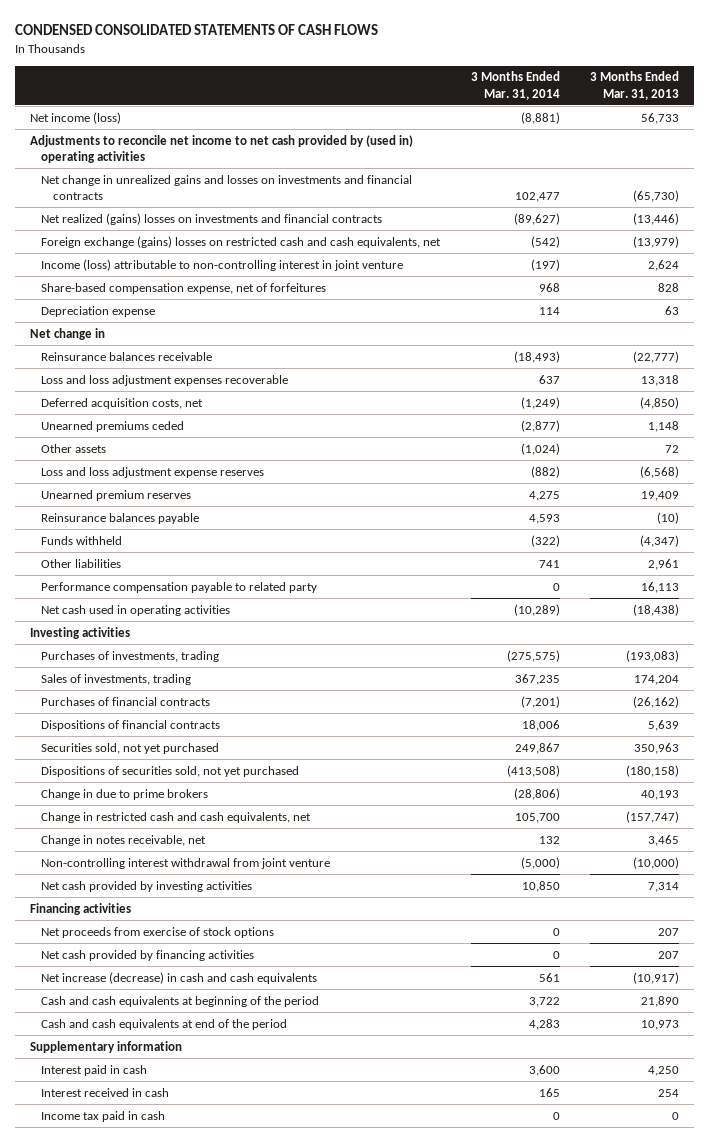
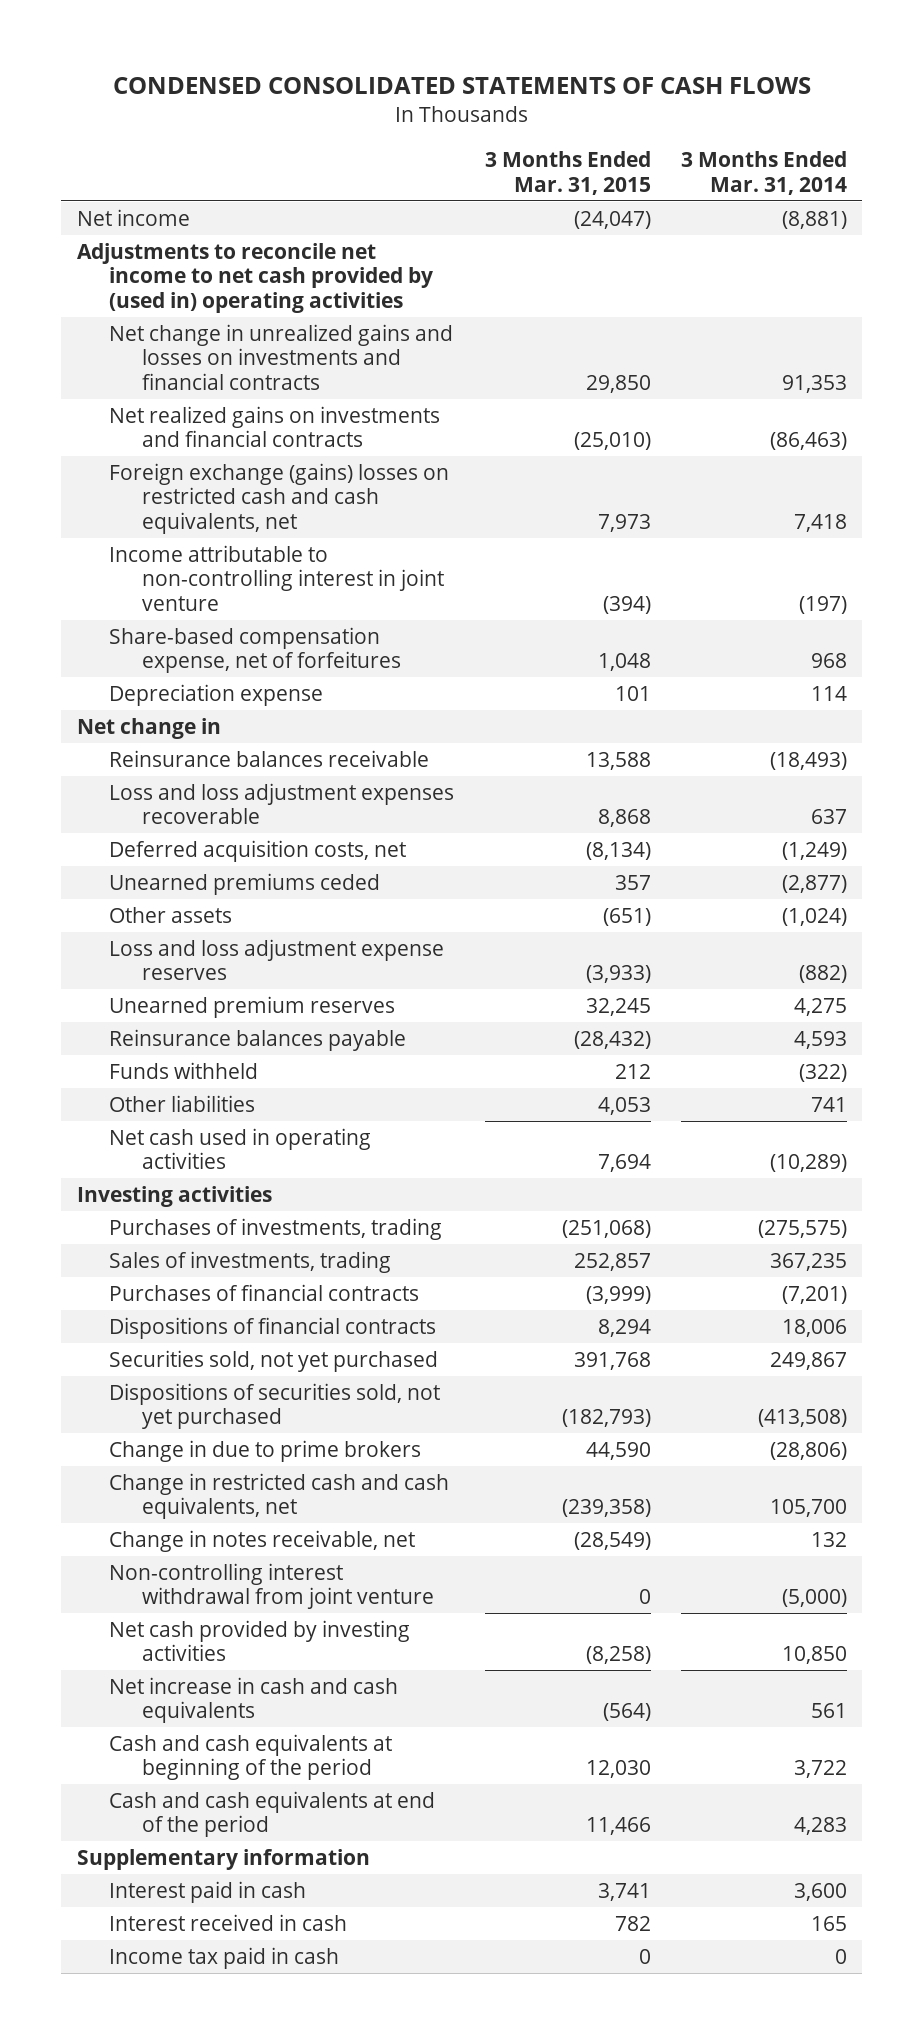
- | 3 Months Ended Mar. 31, 2014 | 3 Months Ended Mar. 31, 2013
+ | 3 Months Ended Mar. 31, 2015 | 3 Months Ended Mar. 31, 2014
- Net income (loss) | (8,881) | 56,733
+ Net income | (24,047) | (8,881)
- Net change in unrealized gains and losses on investments and financial contracts | 102,477 | (65,730)
- Net realized (gains) losses on investments and financial contracts | (89,627) | (13,446)
- Foreign exchange (gains) losses on restricted cash and cash equivalents, net | (542) | (13,979)
- Income (loss) attributable to non-controlling interest in joint venture | (197) | 2,624
+ Net change in unrealized gains and losses on investments and financial contracts | 29,850 | 91,353
+ Net realized gains on investments and financial contracts | (25,010) | (86,463)
+ Foreign exchange (gains) losses on restricted cash and cash equivalents, net | 7,973 | 7,418
+ Income attributable to non-controlling interest in joint venture | (394) | (197)
- Performance compensation payable to related party | 0 | 16,113
- Financing activities
- Net proceeds from exercise of stock options | 0 | 207
- Net cash provided by financing activities | 0 | 207
- Net increase (decrease) in cash and cash equivalents | 561 | (10,917)
+ Net increase in cash and cash equivalents | (564) | 561

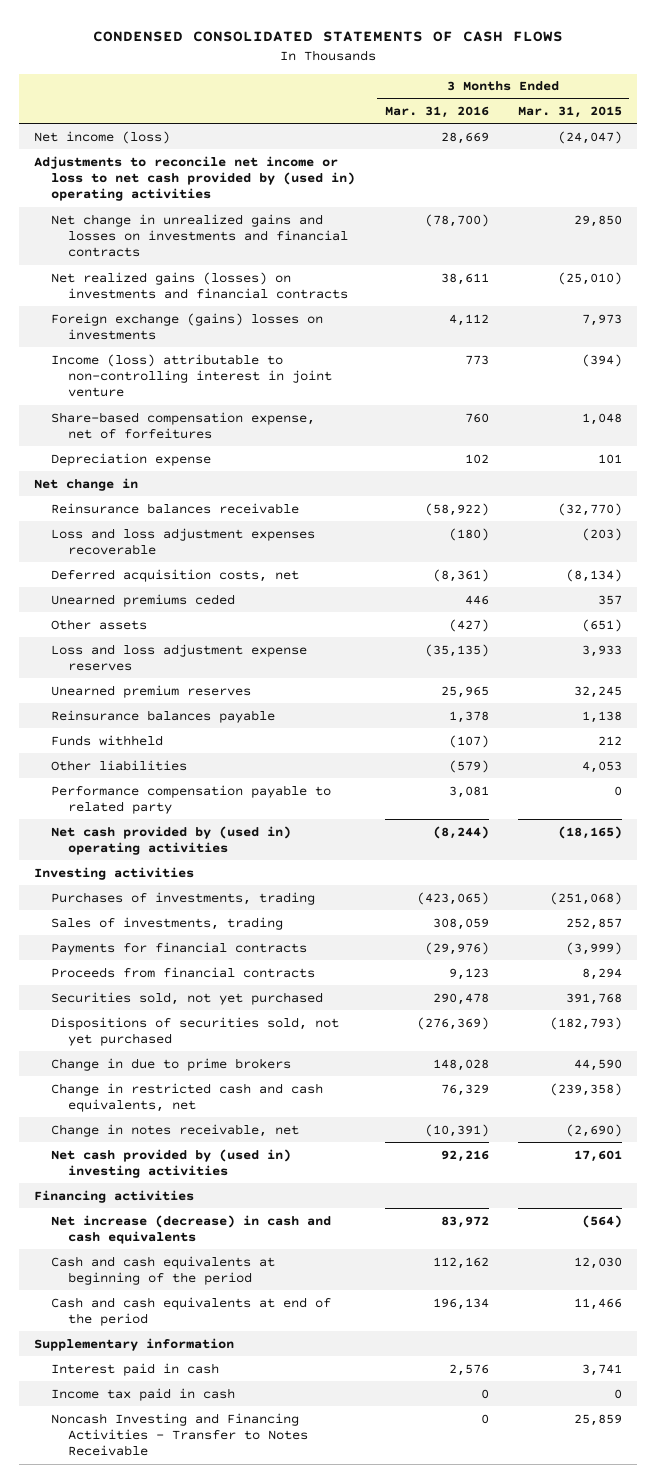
- | 3 Months Ended Mar. 31, 2015 | 3 Months Ended Mar. 31, 2014
+ | 3 Months Ended Mar. 31, 2016 | 3 Months Ended Mar. 31, 2015
- Net income | (24,047) | (8,881)
- Adjustments to reconcile net income to net cash provided by (used in) operating activities
+ Net income (loss) | 28,669 | (24,047)
+ Adjustments to reconcile net income or loss to net cash provided by (used in) operating activities
- Net realized gains on investments and financial contracts | (25,010) | (86,463)
- Foreign exchange (gains) losses on restricted cash and cash equivalents, net | 7,973 | 7,418
- Income attributable to non-controlling interest in joint venture | (394) | (197)
+ Net realized gains (losses) on investments and financial contracts | 38,611 | (25,010)
+ Foreign exchange (gains) losses on investments | 4,112 | 7,973
+ Income (loss) attributable to non-controlling interest in joint venture | 773 | (394)
- Reinsurance balances receivable | 13,588 | (18,493)
- Loss and loss adjustment expenses recoverable | 8,868 | 637
+ Reinsurance balances receivable | (58,922) | (32,770)
+ Loss and loss adjustment expenses recoverable | (180) | (203)
- Loss and loss adjustment expense reserves | (3,933) | (882)
+ Loss and loss adjustment expense reserves | (35,135) | 3,933
- Reinsurance balances payable | (28,432) | 4,593
+ Reinsurance balances payable | 1,378 | 1,138
- Net cash used in operating activities | 7,694 | (10,289)
+ Performance compensation payable to related party | 3,081 | 0
+ Net cash provided by (used in) operating activities | (8,244) | (18,165)
- Purchases of financial contracts | (3,999) | (7,201)
- Dispositions of financial contracts | 8,294 | 18,006
+ Payments for financial contracts | (29,976) | (3,999)
+ Proceeds from financial contracts | 9,123 | 8,294
- Change in notes receivable, net | (28,549) | 132
- Non-controlling interest withdrawal from joint venture | 0 | (5,000)
- Net cash provided by investing activities | (8,258) | 10,850
- Net increase in cash and cash equivalents | (564) | 561
+ Change in notes receivable, net | (10,391) | (2,690)
+ Net cash provided by (used in) investing activities | 92,216 | 17,601
+ Financing activities
+ Net increase (decrease) in cash and cash equivalents | 83,972 | (564)
- Interest received in cash | 782 | 165
+ Noncash Investing and Financing Activities - Transfer to Notes Receivable | 0 | 25,859

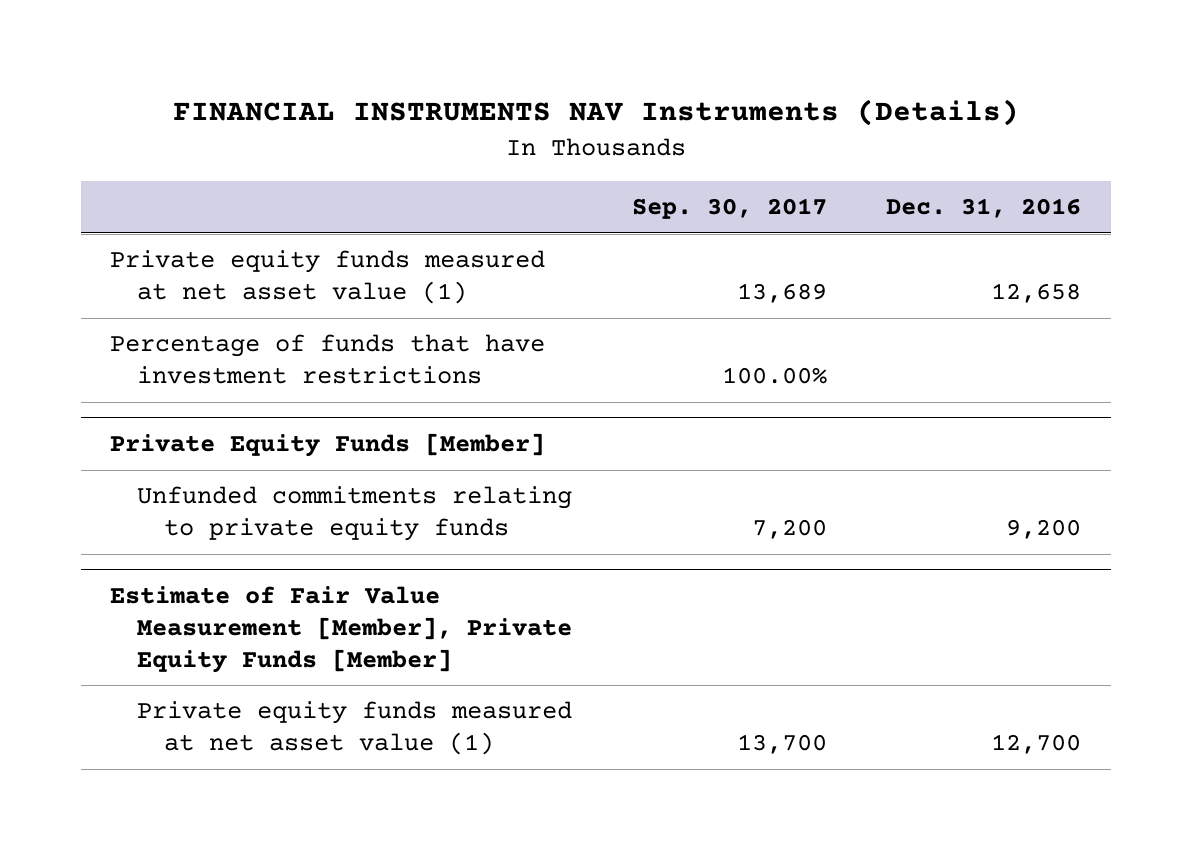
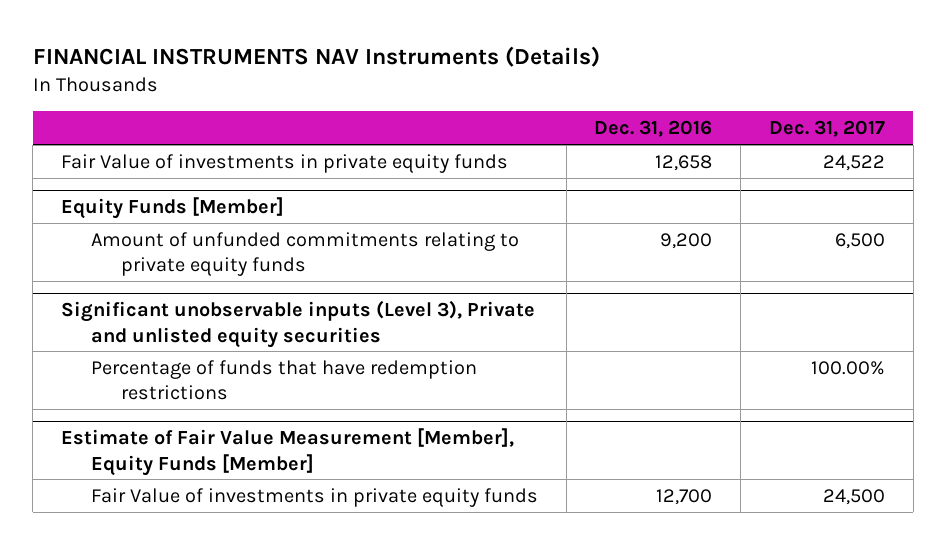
- | Sep. 30, 2017 | Dec. 31, 2016
+ | Dec. 31, 2016 | Dec. 31, 2017
- Private equity funds measured at net asset value (1) | 13,689 | 12,658
- Percentage of funds that have investment restrictions | 100.00% |
- Private Equity Funds [Member]
- Unfunded commitments relating to private equity funds | 7,200 | 9,200
- Estimate of Fair Value Measurement [Member], Private Equity Funds [Member]
- Private equity funds measured at net asset value (1) | 13,700 | 12,700
+ Fair Value of investments in private equity funds | 12,658 | 24,522
+ Equity Funds [Member]
+ Amount of unfunded commitments relating to private equity funds | 9,200 | 6,500
+ Significant unobservable inputs (Level 3), Private and unlisted equity securities
+ Percentage of funds that have redemption restrictions | | 100.00%
+ Estimate of Fair Value Measurement [Member], Equity Funds [Member]
+ Fair Value of investments in private equity funds | 12,700 | 24,500

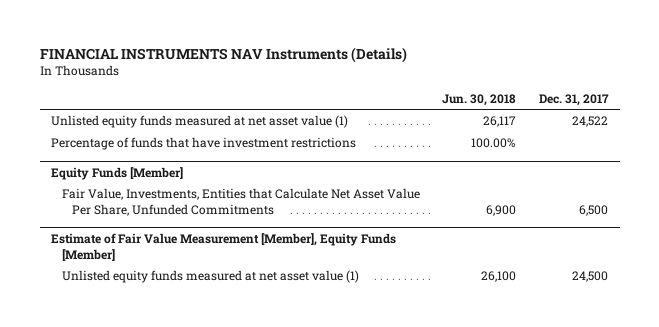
- | Dec. 31, 2016 | Dec. 31, 2017
+ | Jun. 30, 2018 | Dec. 31, 2017
- Fair Value of investments in private equity funds | 12,658 | 24,522
+ Unlisted equity funds measured at net asset value (1) | 26,117 | 24,522
+ Percentage of funds that have investment restrictions | 100.00% |
@ Equity Funds [Member]
- Amount of unfunded commitments relating to private equity funds | 9,200 | 6,500
- Significant unobservable inputs (Level 3), Private and unlisted equity securities
- Percentage of funds that have redemption restrictions | | 100.00%
@ Equity Funds [Member]
+ Fair Value, Investments, Entities that Calculate Net Asset Value Per Share, Unfunded Commitments | 6,900 | 6,500
@ Estimate of Fair Value Measurement [Member], Equity Funds [Member]
- Fair Value of investments in private equity funds | 12,700 | 24,500
+ Unlisted equity funds measured at net asset value (1) | 26,100 | 24,500

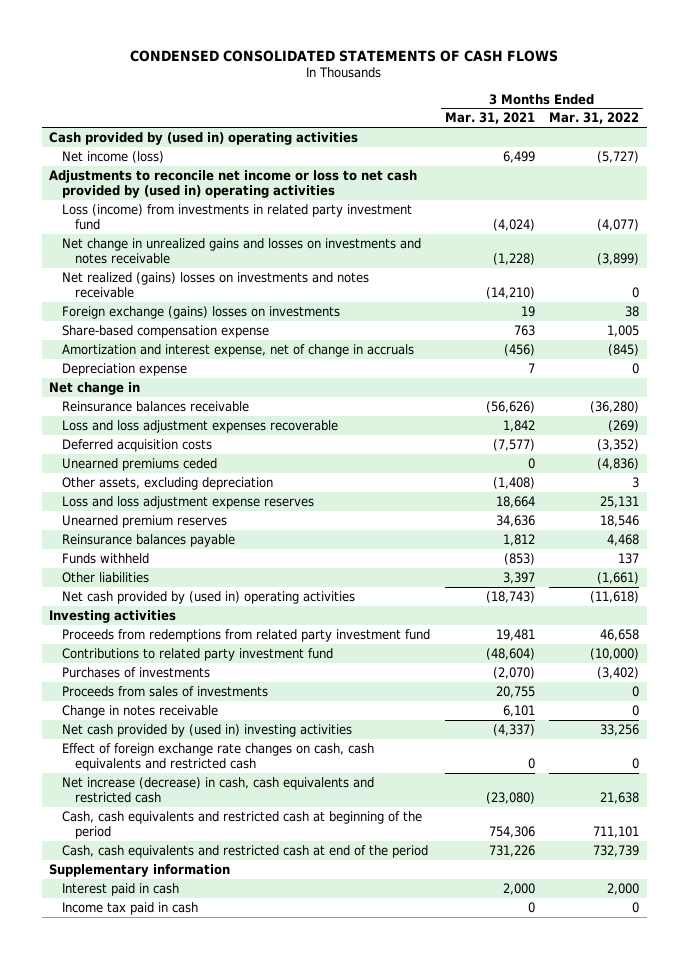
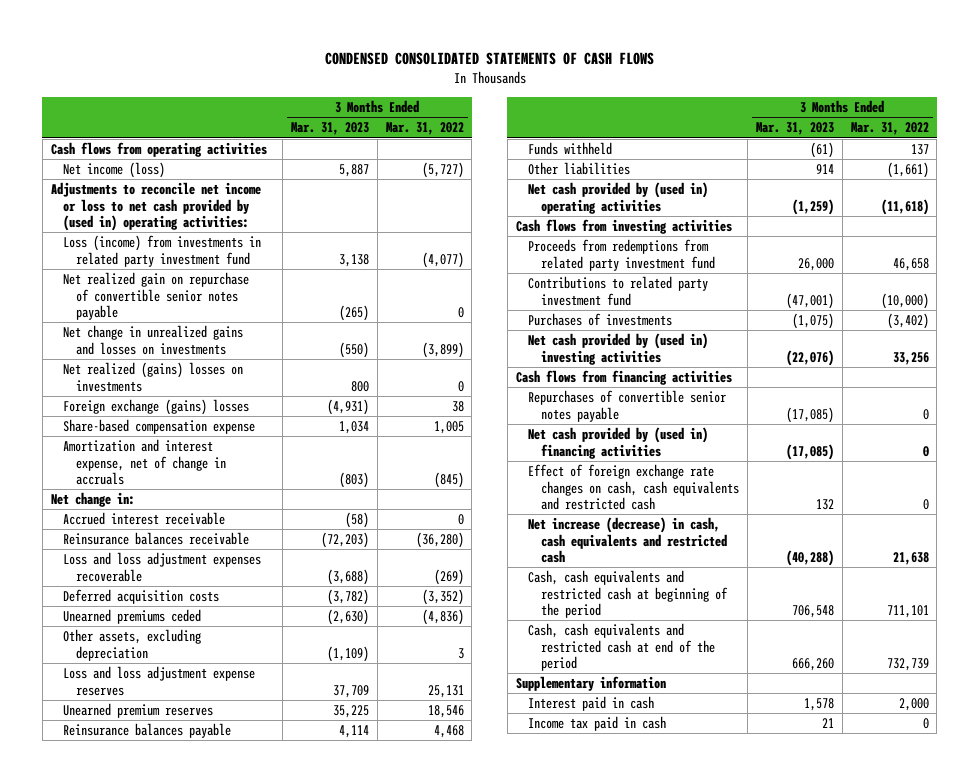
- | 3 Months Ended Mar. 31, 2021 | 3 Months Ended Mar. 31, 2022
+ | 3 Months Ended Mar. 31, 2023 | 3 Months Ended Mar. 31, 2022
- Cash provided by (used in) operating activities
+ Cash flows from operating activities
- Adjustments to reconcile net income or loss to net cash provided by (used in) operating activities
+ Adjustments to reconcile net income or loss to net cash provided by (used in) operating activities:
- Net change in unrealized gains and losses on investments and notes receivable | (1,228) | (3,899)
- Net realized (gains) losses on investments and notes receivable | (14,210) | 0
- Foreign exchange (gains) losses on investments | 19 | 38
+ Net realized gain on repurchase of convertible senior notes payable | (265) | 0
+ Net change in unrealized gains and losses on investments | (550) | (3,899)
+ Net realized (gains) losses on investments | 800 | 0
+ Foreign exchange (gains) losses | (4,931) | 38
- Depreciation expense | 7 | 0
- Net change in
+ Net change in:
+ Accrued interest receivable | (58) | 0
- Investing activities
+ Cash flows from investing activities
- Proceeds from sales of investments | 20,755 | 0
- Change in notes receivable | 6,101 | 0
+ Cash flows from financing activities
+ Repurchases of convertible senior notes payable | (17,085) | 0
+ Net cash provided by (used in) financing activities | (17,085) | 0

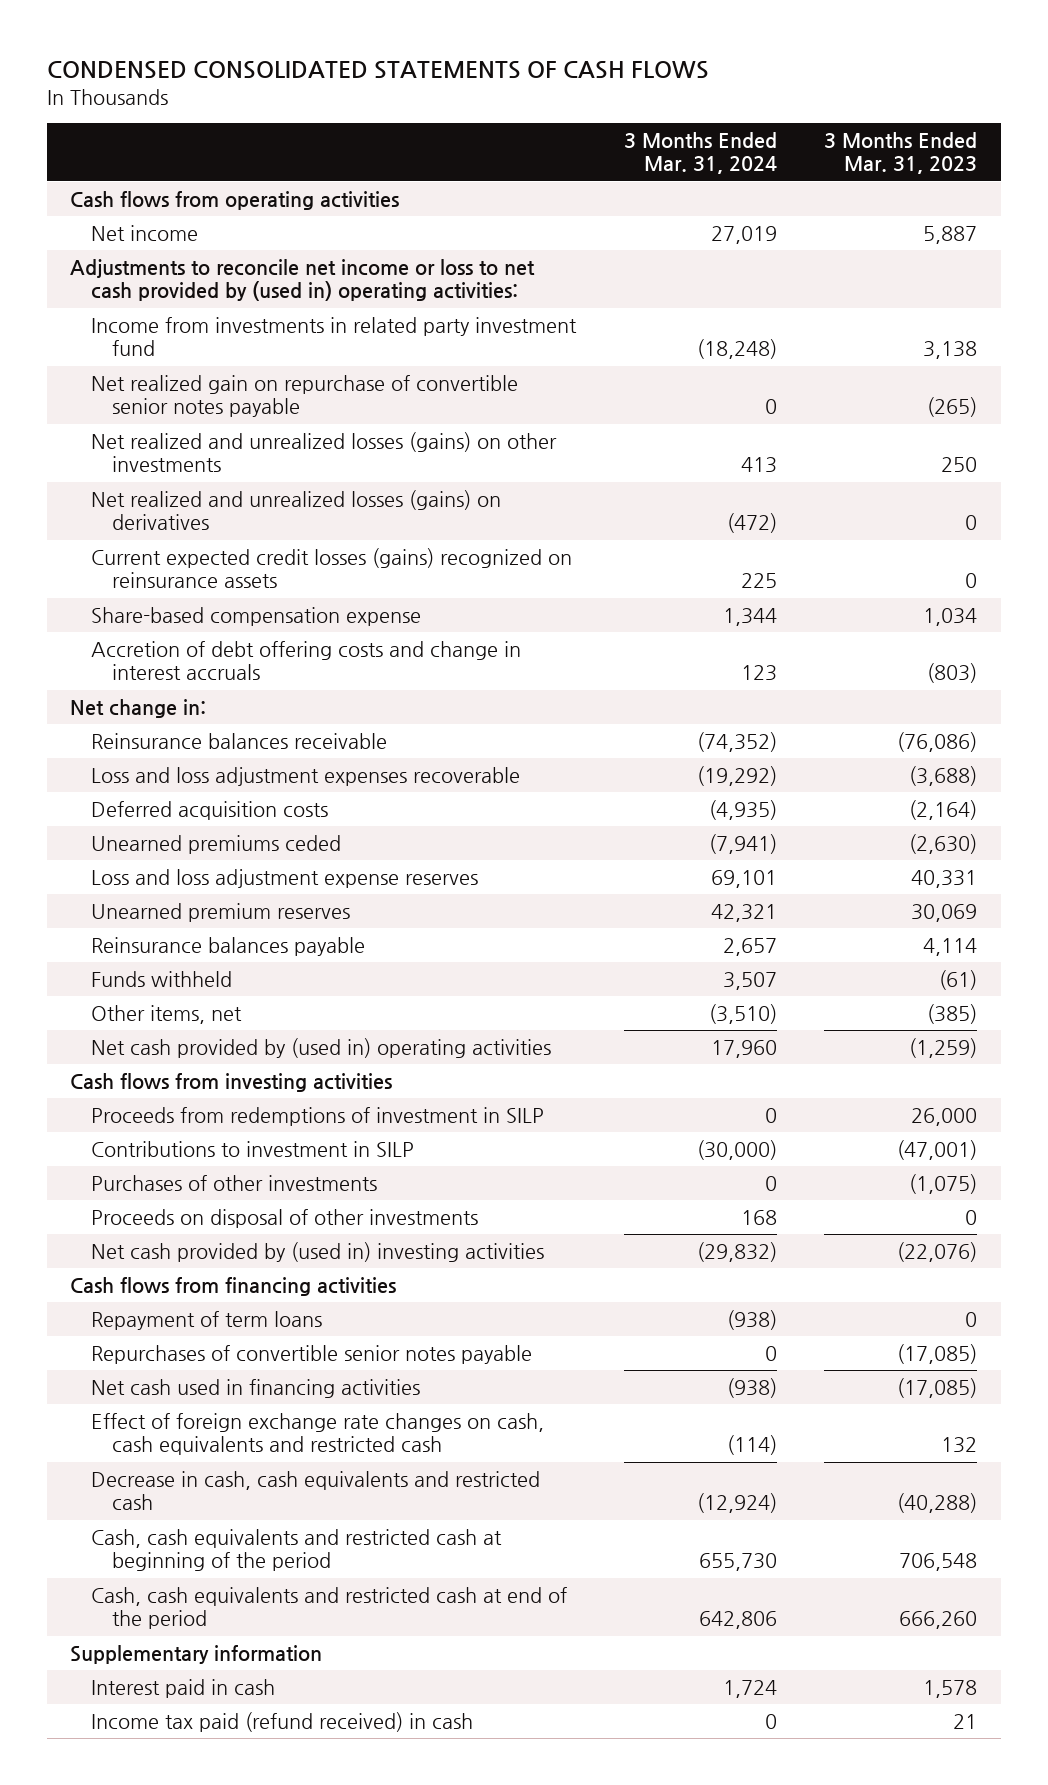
- | 3 Months Ended Mar. 31, 2023 | 3 Months Ended Mar. 31, 2022
+ | 3 Months Ended Mar. 31, 2024 | 3 Months Ended Mar. 31, 2023
- Net income (loss) | 5,887 | (5,727)
+ Net income | 27,019 | 5,887
- Loss (income) from investments in related party investment fund | 3,138 | (4,077)
+ Income from investments in related party investment fund | (18,248) | 3,138
- Net change in unrealized gains and losses on investments | (550) | (3,899)
- Net realized (gains) losses on investments | 800 | 0
- Foreign exchange (gains) losses | (4,931) | 38
+ Net realized and unrealized losses (gains) on other investments | 413 | 250
+ Net realized and unrealized losses (gains) on derivatives | (472) | 0
+ Current expected credit losses (gains) recognized on reinsurance assets | 225 | 0
- Amortization and interest expense, net of change in accruals | (803) | (845)
+ Accretion of debt offering costs and change in interest accruals | 123 | (803)
- Accrued interest receivable | (58) | 0
- Reinsurance balances receivable | (72,203) | (36,280)
+ Reinsurance balances receivable | (74,352) | (76,086)
- Deferred acquisition costs | (3,782) | (3,352)
+ Deferred acquisition costs | (4,935) | (2,164)
- Other assets, excluding depreciation | (1,109) | 3
- Loss and loss adjustment expense reserves | 37,709 | 25,131
- Unearned premium reserves | 35,225 | 18,546
+ Loss and loss adjustment expense reserves | 69,101 | 40,331
+ Unearned premium reserves | 42,321 | 30,069
- Other liabilities | 914 | (1,661)
+ Other items, net | (3,510) | (385)
- Proceeds from redemptions from related party investment fund | 26,000 | 46,658
- Contributions to related party investment fund | (47,001) | (10,000)
- Purchases of investments | (1,075) | (3,402)
+ Proceeds from redemptions of investment in SILP | 0 | 26,000
+ Contributions to investment in SILP | (30,000) | (47,001)
+ Purchases of other investments | 0 | (1,075)
+ Proceeds on disposal of other investments | 168 | 0
+ Repayment of term loans | (938) | 0
- Net cash provided by (used in) financing activities | (17,085) | 0
+ Net cash used in financing activities | (938) | (17,085)
- Net increase (decrease) in cash, cash equivalents and restricted cash | (40,288) | 21,638
+ Decrease in cash, cash equivalents and restricted cash | (12,924) | (40,288)
- Income tax paid in cash | 21 | 0
+ Income tax paid (refund received) in cash | 0 | 21

